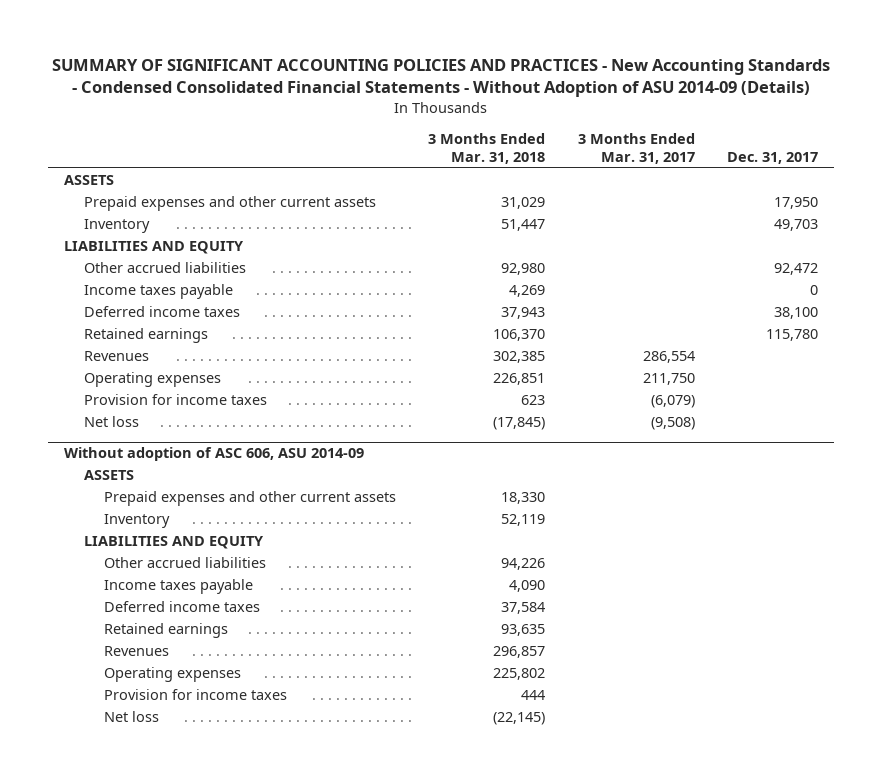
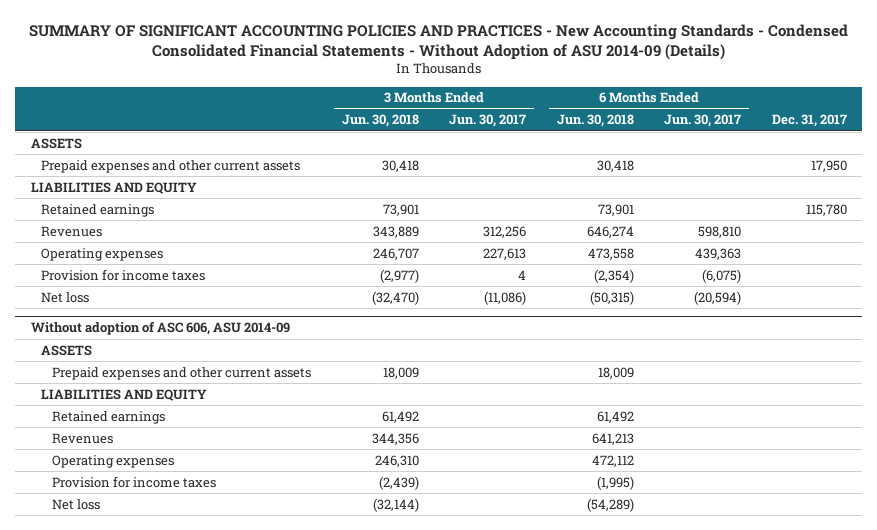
- | 3 Months Ended Mar. 31, 2018 | 3 Months Ended Mar. 31, 2017 | Dec. 31, 2017
+ | 3 Months Ended Jun. 30, 2018 | 3 Months Ended Jun. 30, 2017 | 6 Months Ended Jun. 30, 2018 | 6 Months Ended Jun. 30, 2017 | Dec. 31, 2017
- Inventory | 51,447 | | 49,703
- Other accrued liabilities | 92,980 | | 92,472
- Income taxes payable | 4,269 | | 0
- Deferred income taxes | 37,943 | | 38,100
@ Without adoption of ASC 606, ASU 2014-09
- Inventory | 52,119 | |
- Other accrued liabilities | 94,226 | |
- Income taxes payable | 4,090 | |
- Deferred income taxes | 37,584 | |

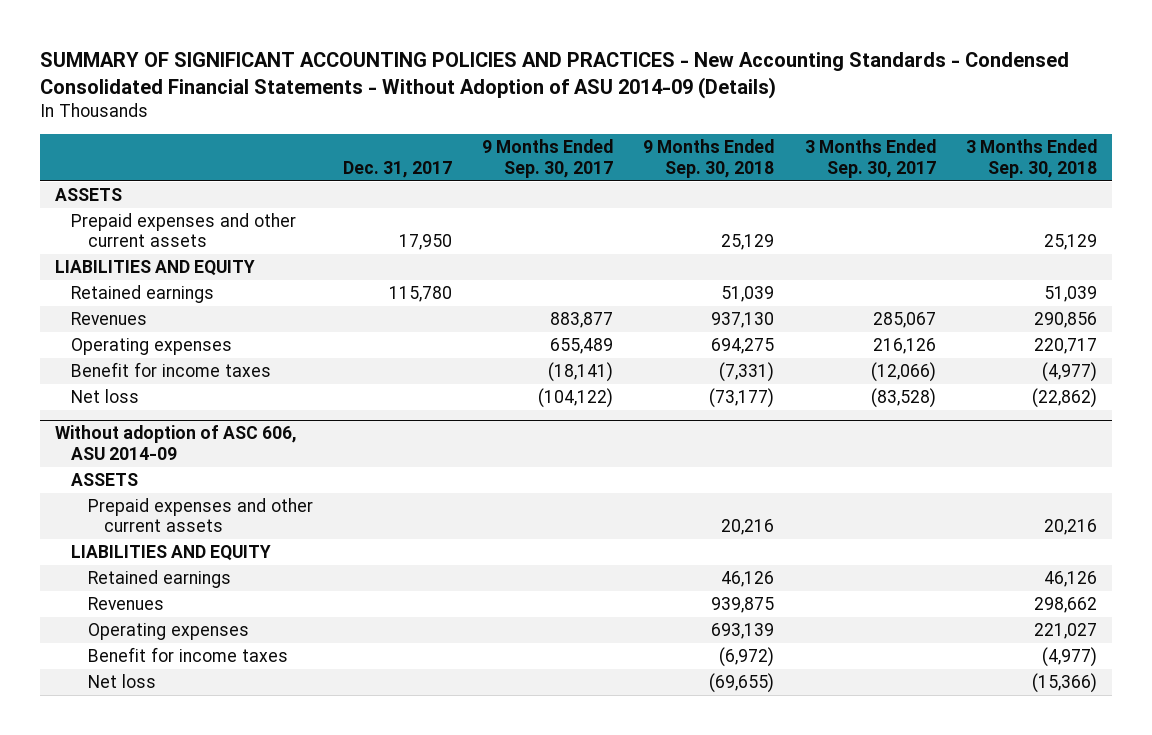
- | 3 Months Ended Jun. 30, 2018 | 3 Months Ended Jun. 30, 2017 | 6 Months Ended Jun. 30, 2018 | 6 Months Ended Jun. 30, 2017 | Dec. 31, 2017
+ | Dec. 31, 2017 | 9 Months Ended Sep. 30, 2017 | 9 Months Ended Sep. 30, 2018 | 3 Months Ended Sep. 30, 2017 | 3 Months Ended Sep. 30, 2018
- Provision for income taxes | (2,977) | 4 | (2,354) | (6,075) |
+ Benefit for income taxes | | (18,141) | (7,331) | (12,066) | (4,977)
@ Without adoption of ASC 606, ASU 2014-09
- Provision for income taxes | (2,439) | | (1,995) | |
+ Benefit for income taxes | | | (6,972) | | (4,977)

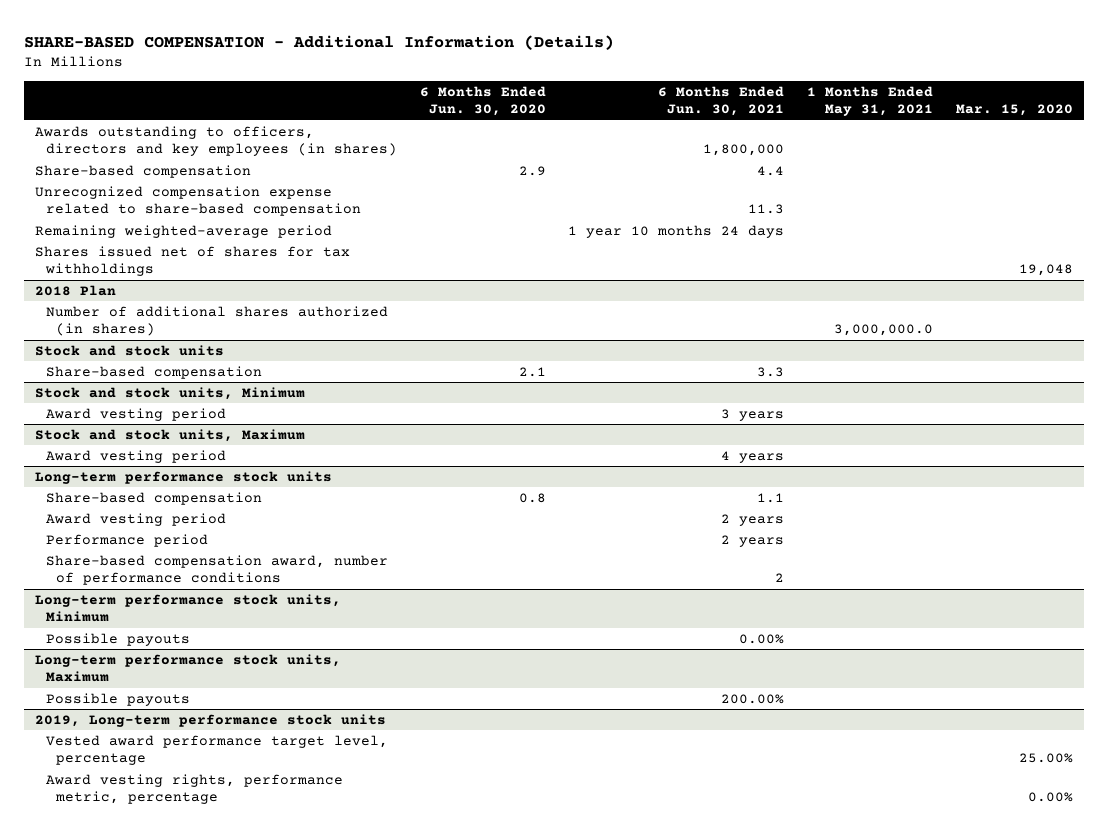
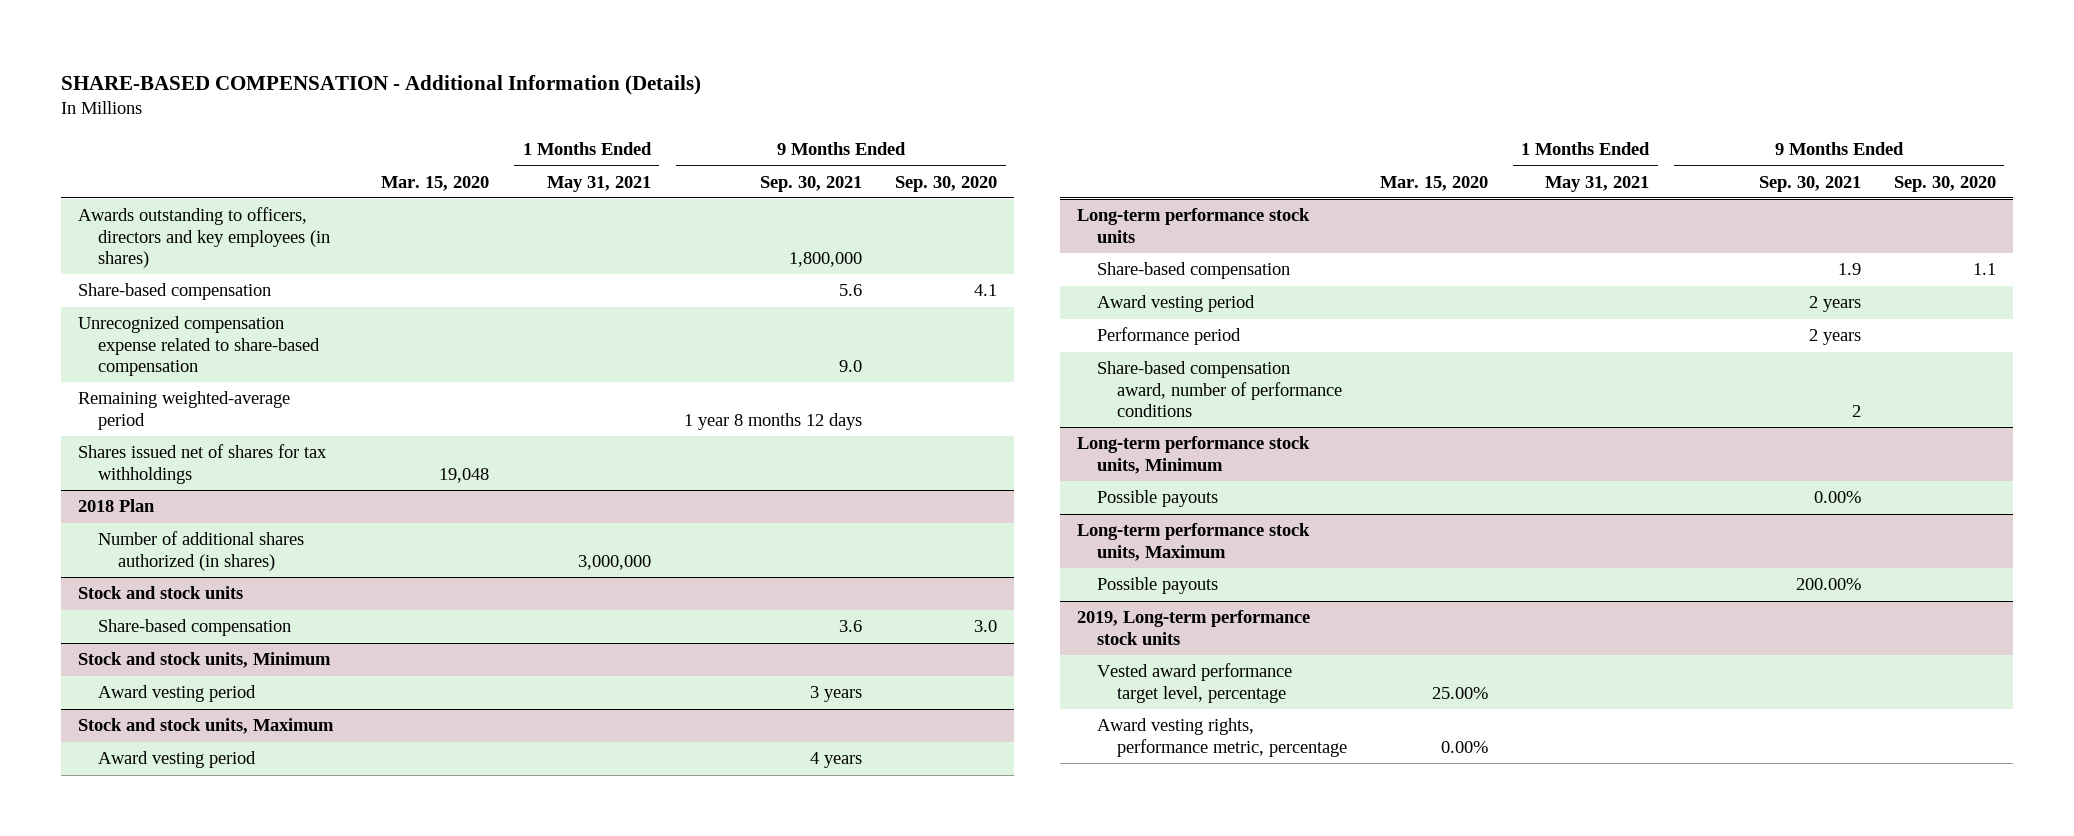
- | 6 Months Ended Jun. 30, 2020 | 6 Months Ended Jun. 30, 2021 | 1 Months Ended May 31, 2021 | Mar. 15, 2020
+ | Mar. 15, 2020 | 1 Months Ended May 31, 2021 | 9 Months Ended Sep. 30, 2021 | 9 Months Ended Sep. 30, 2020
@ 2018 Plan
- Number of additional shares authorized (in shares) | | | 3,000,000.0 |
+ Number of additional shares authorized (in shares) | | 3,000,000 | |

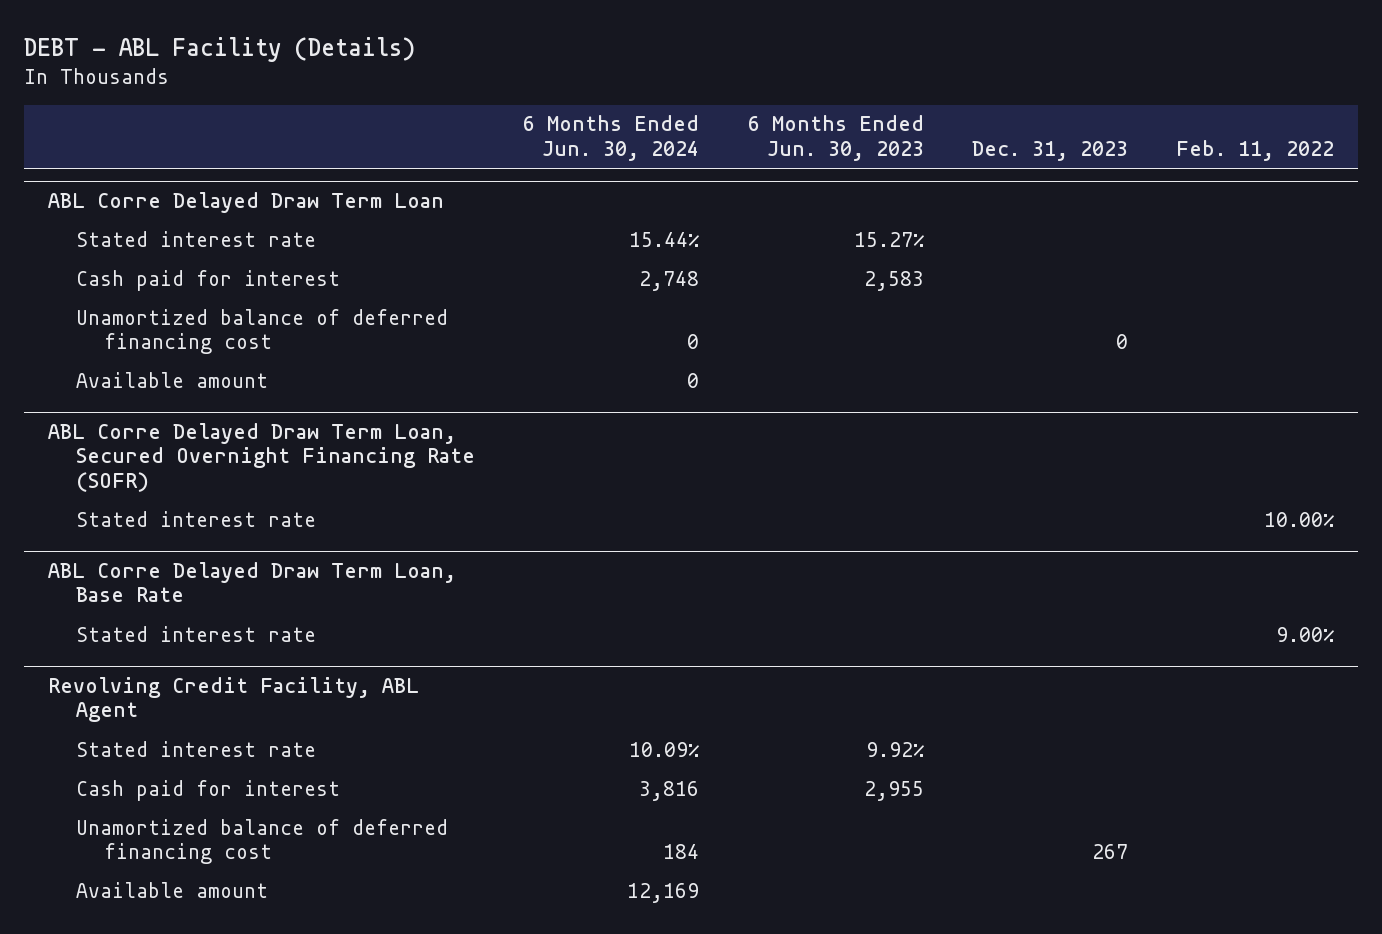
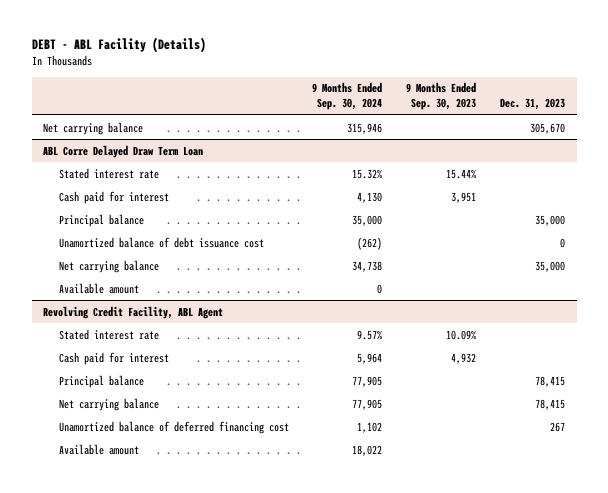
- | 6 Months Ended Jun. 30, 2024 | 6 Months Ended Jun. 30, 2023 | Dec. 31, 2023 | Feb. 11, 2022
+ | 9 Months Ended Sep. 30, 2024 | 9 Months Ended Sep. 30, 2023 | Dec. 31, 2023
+ Net carrying balance | 315,946 | | 305,670
@ ABL Corre Delayed Draw Term Loan
- Unamortized balance of deferred financing cost | 0 | | 0 |
+ Principal balance | 35,000 | | 35,000
+ Unamortized balance of debt issuance cost | (262) | | 0
+ Net carrying balance | 34,738 | | 35,000
- ABL Corre Delayed Draw Term Loan, Secured Overnight Financing Rate (SOFR)
- Stated interest rate | | | | 10.00%
- ABL Corre Delayed Draw Term Loan, Base Rate
- Stated interest rate | | | | 9.00%
@ Revolving Credit Facility, ABL Agent
+ Principal balance | 77,905 | | 78,415
+ Net carrying balance | 77,905 | | 78,415

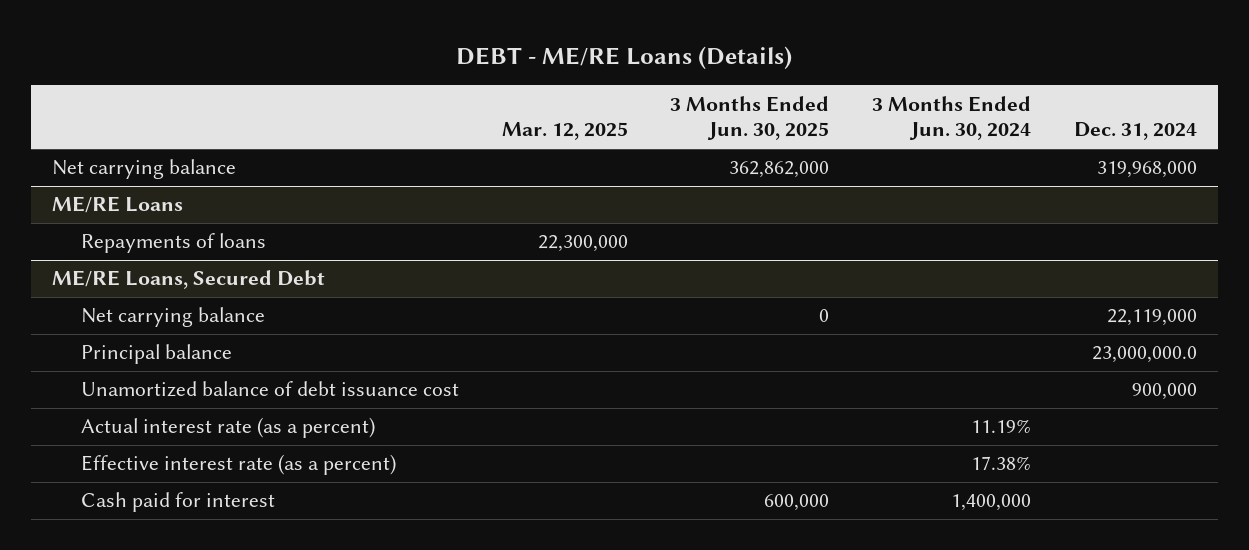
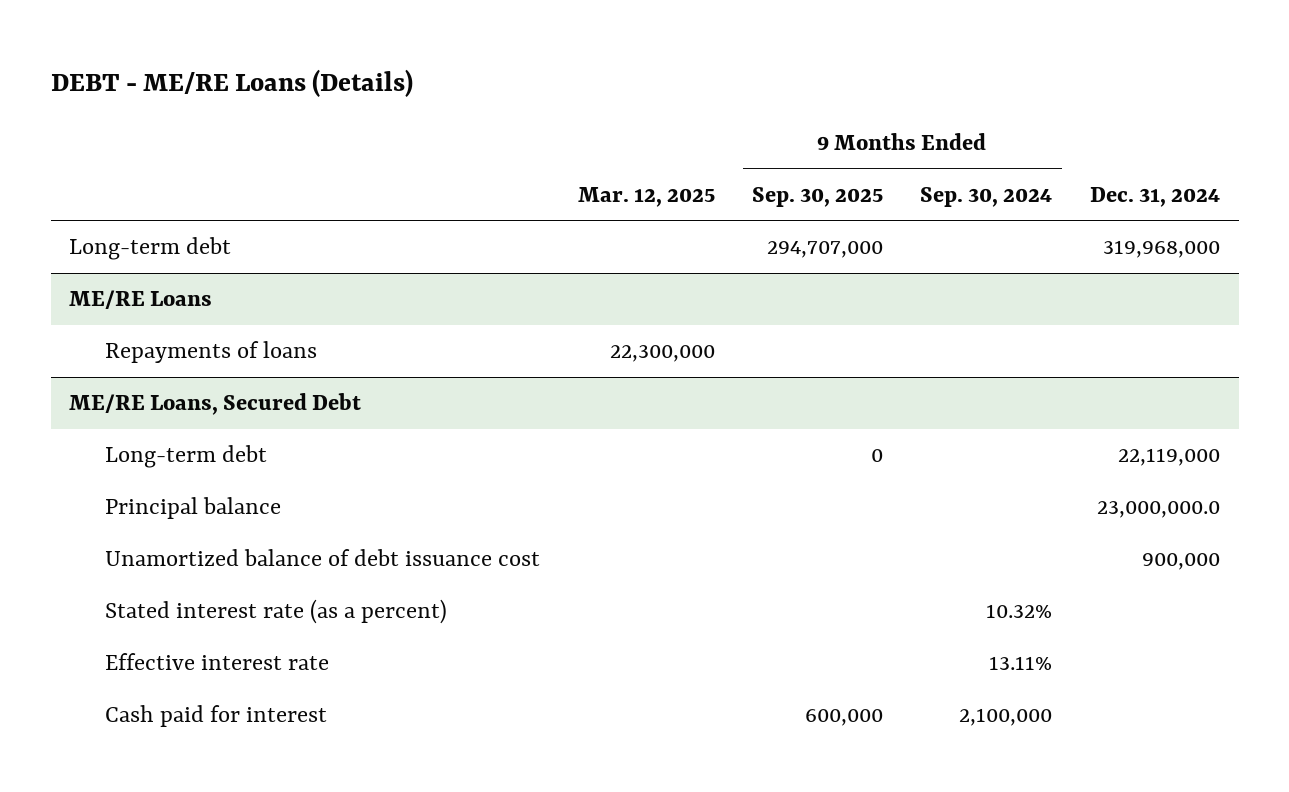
- | Mar. 12, 2025 | 3 Months Ended Jun. 30, 2025 | 3 Months Ended Jun. 30, 2024 | Dec. 31, 2024
+ | Mar. 12, 2025 | 9 Months Ended Sep. 30, 2025 | 9 Months Ended Sep. 30, 2024 | Dec. 31, 2024
- Net carrying balance | | 362,862,000 | | 319,968,000
+ Long-term debt | | 294,707,000 | | 319,968,000
@ ME/RE Loans, Secured Debt
- Net carrying balance | | 0 | | 22,119,000
+ Long-term debt | | 0 | | 22,119,000
- Actual interest rate (as a percent) | | | 11.19% |
- Effective interest rate (as a percent) | | | 17.38% |
+ Stated interest rate (as a percent) | | | 10.32% |
+ Effective interest rate | | | 13.11% |

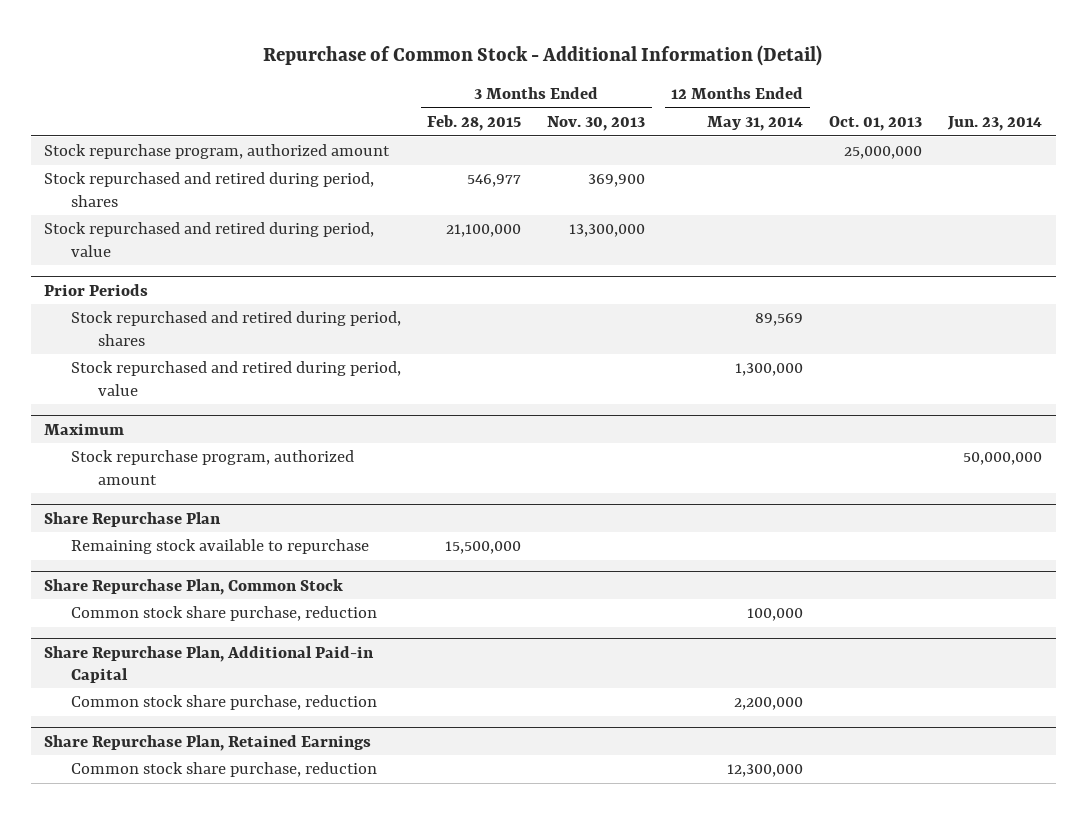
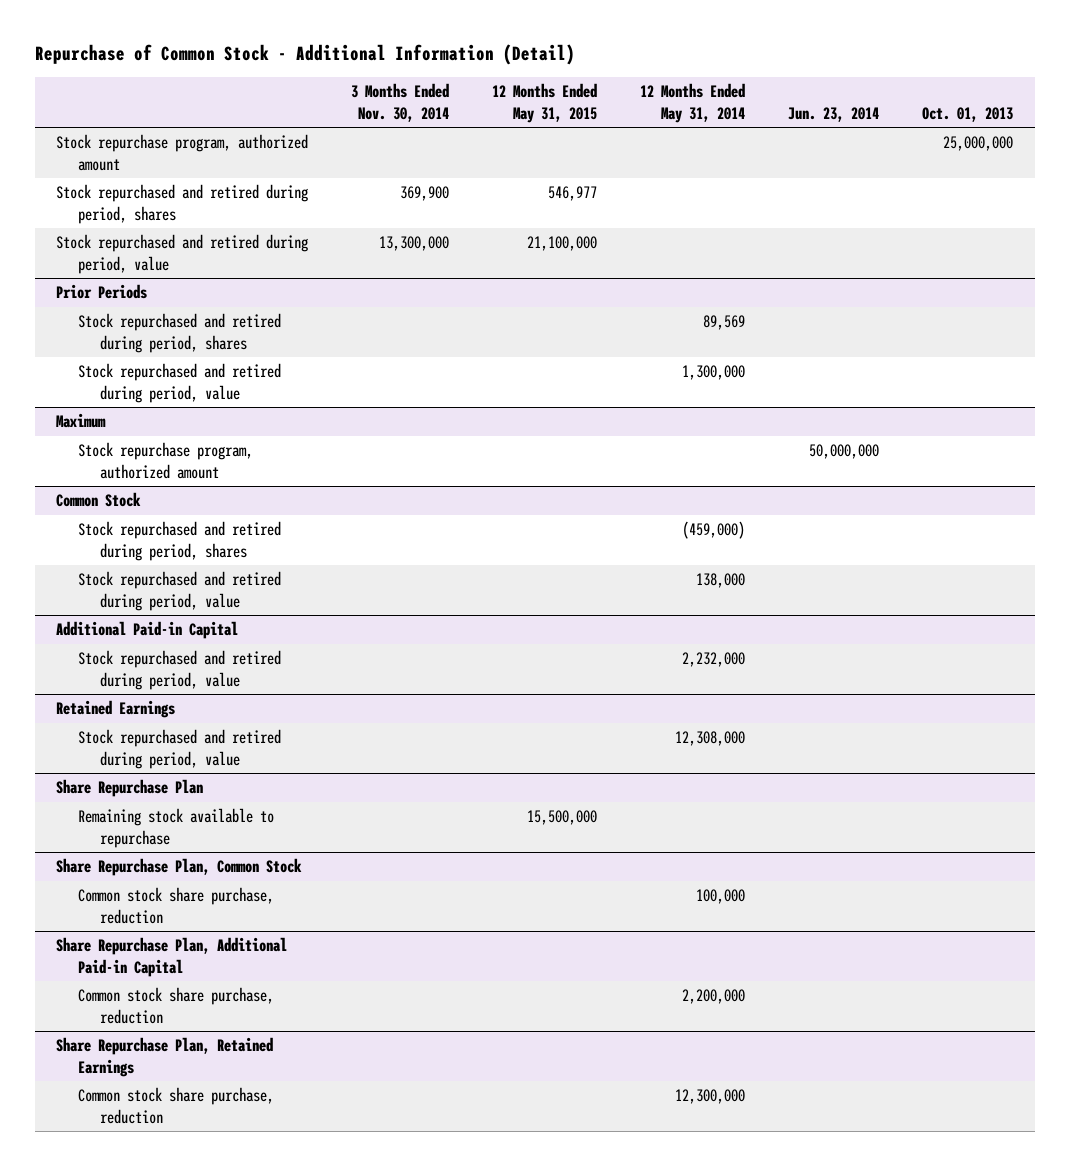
- | 3 Months Ended Feb. 28, 2015 | 3 Months Ended Nov. 30, 2013 | 12 Months Ended May 31, 2014 | Oct. 01, 2013 | Jun. 23, 2014
+ | 3 Months Ended Nov. 30, 2014 | 12 Months Ended May 31, 2015 | 12 Months Ended May 31, 2014 | Jun. 23, 2014 | Oct. 01, 2013
+ Common Stock
+ Stock repurchased and retired during period, shares | | | (459,000) | |
+ Stock repurchased and retired during period, value | | | 138,000 | |
+ Additional Paid-in Capital
+ Stock repurchased and retired during period, value | | | 2,232,000 | |
+ Retained Earnings
+ Stock repurchased and retired during period, value | | | 12,308,000 | |

